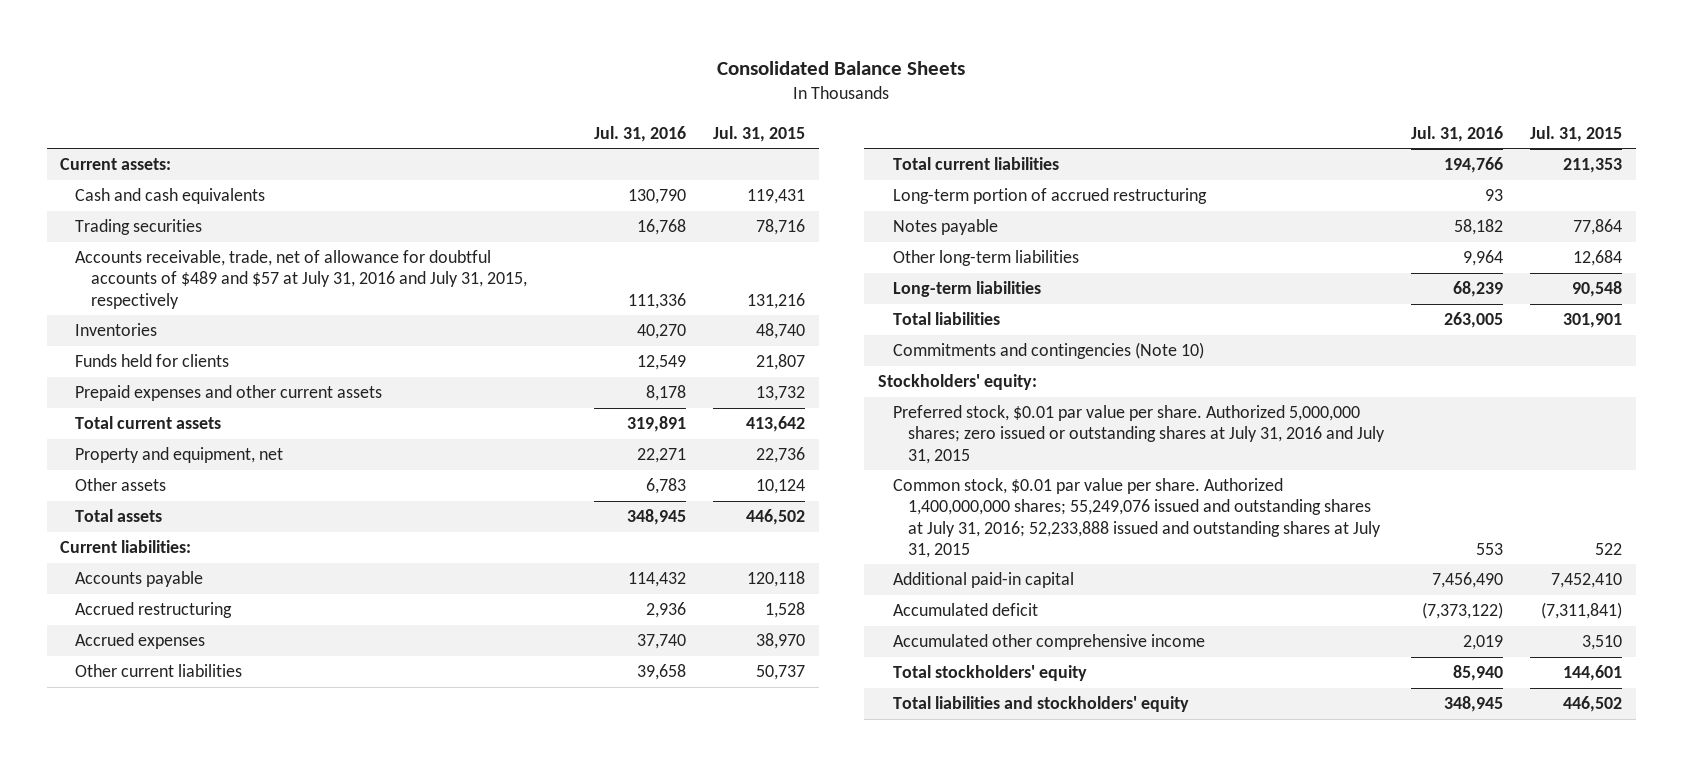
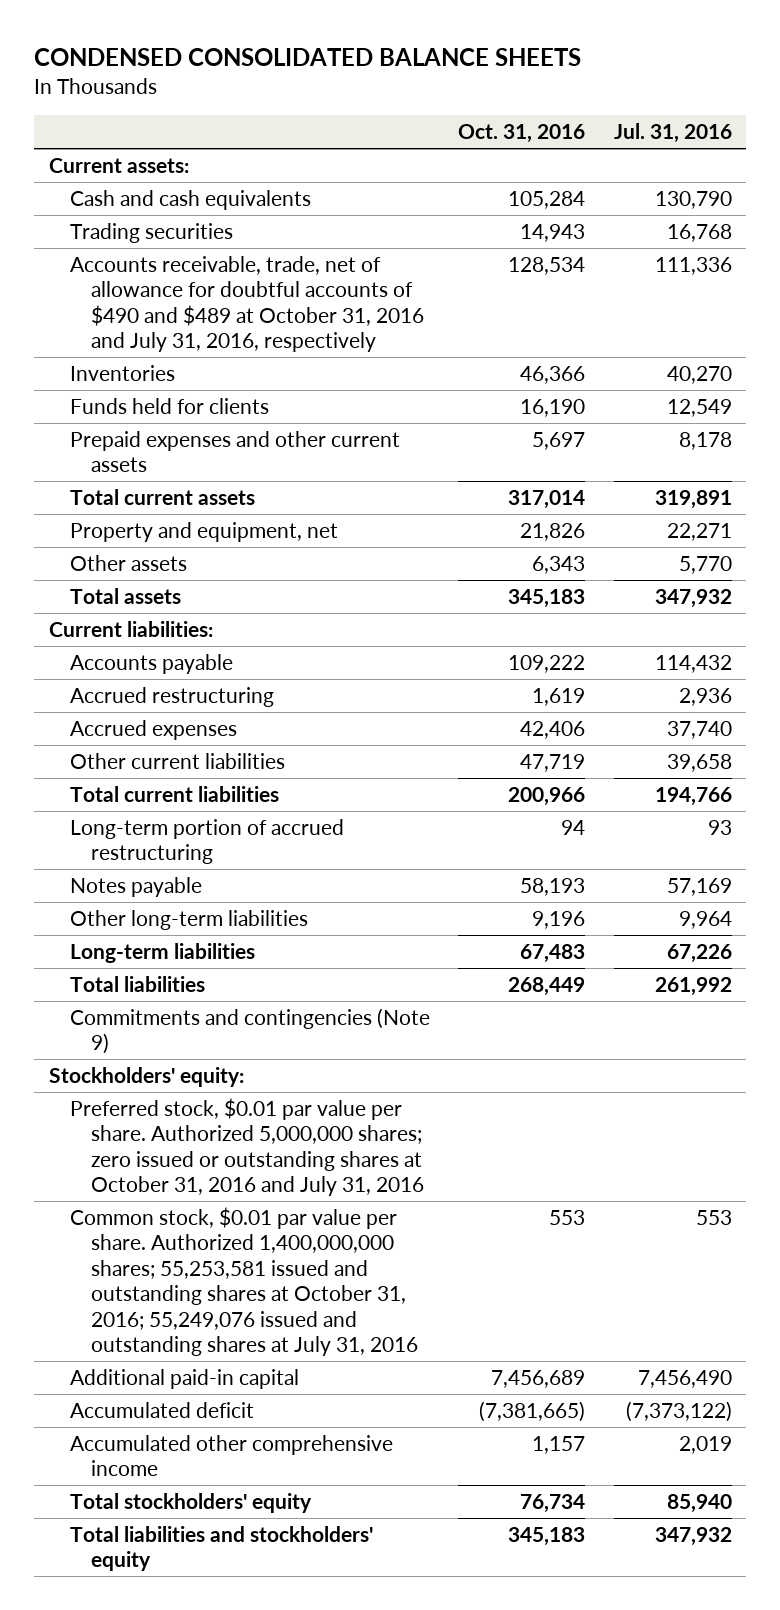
- Consolidated Balance Sheets
+ CONDENSED CONSOLIDATED BALANCE SHEETS
- | Jul. 31, 2016 | Jul. 31, 2015
+ | Oct. 31, 2016 | Jul. 31, 2016
- Accounts receivable, trade, net of allowance for doubtful accounts of $489 and $57 at July 31, 2016 and July 31, 2015, respectively | 111,336 | 131,216
+ Accounts receivable, trade, net of allowance for doubtful accounts of $490 and $489 at October 31, 2016 and July 31, 2016, respectively | 128,534 | 111,336
- Other assets | 6,783 | 10,124
- Total assets | 348,945 | 446,502
+ Other assets | 6,343 | 5,770
+ Total assets | 345,183 | 347,932
- Notes payable | 58,182 | 77,864
+ Notes payable | 58,193 | 57,169
- Long-term liabilities | 68,239 | 90,548
- Total liabilities | 263,005 | 301,901
- Commitments and contingencies (Note 10)
+ Long-term liabilities | 67,483 | 67,226
+ Total liabilities | 268,449 | 261,992
+ Commitments and contingencies (Note 9)
- Preferred stock, $0.01 par value per share. Authorized 5,000,000 shares; zero issued or outstanding shares at July 31, 2016 and July 31, 2015
- Common stock, $0.01 par value per share. Authorized 1,400,000,000 shares; 55,249,076 issued and outstanding shares at July 31, 2016; 52,233,888 issued and outstanding shares at July 31, 2015 | 553 | 522
+ Preferred stock, $0.01 par value per share. Authorized 5,000,000 shares; zero issued or outstanding shares at October 31, 2016 and July 31, 2016
+ Common stock, $0.01 par value per share. Authorized 1,400,000,000 shares; 55,253,581 issued and outstanding shares at October 31, 2016; 55,249,076 issued and outstanding shares at July 31, 2016 | 553 | 553
- Total liabilities and stockholders' equity | 348,945 | 446,502
+ Total liabilities and stockholders' equity | 345,183 | 347,932

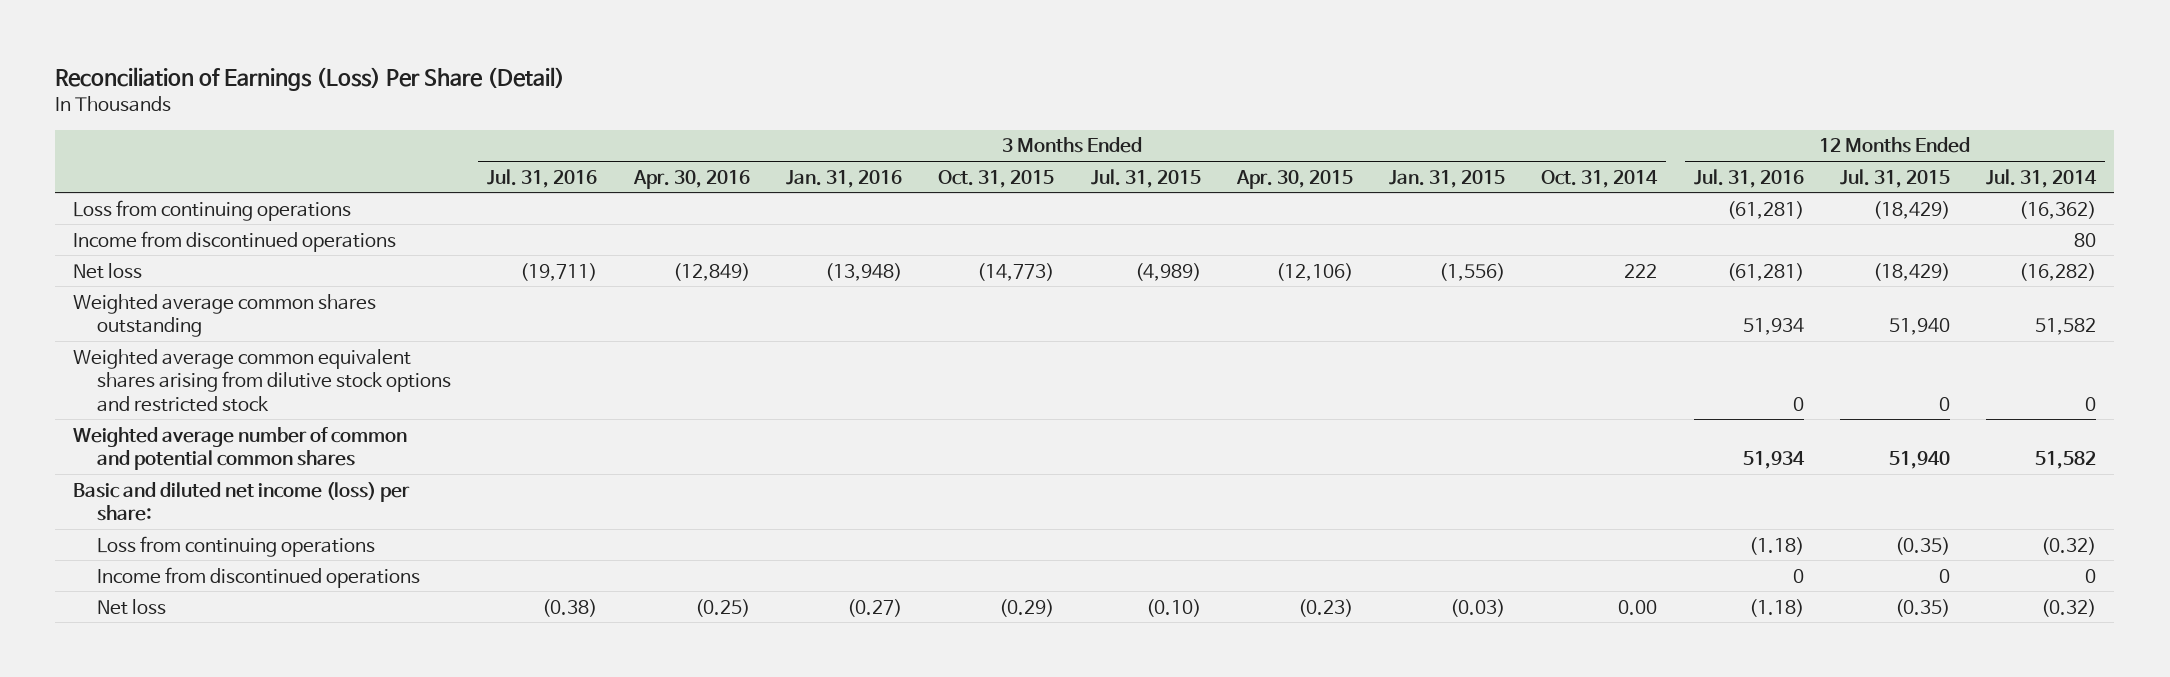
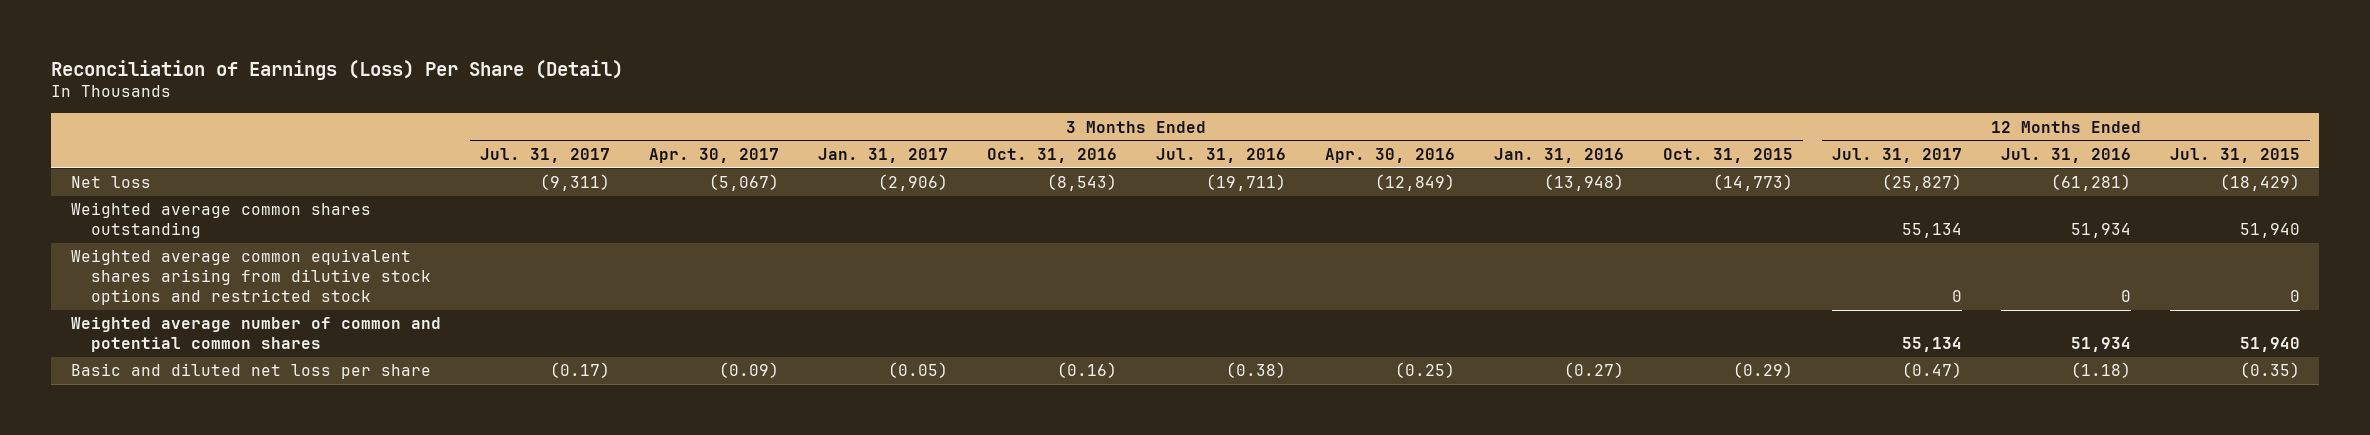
- | 3 Months Ended Jul. 31, 2016 | 3 Months Ended Apr. 30, 2016 | 3 Months Ended Jan. 31, 2016 | 3 Months Ended Oct. 31, 2015 | 3 Months Ended Jul. 31, 2015 | 3 Months Ended Apr. 30, 2015 | 3 Months Ended Jan. 31, 2015 | 3 Months Ended Oct. 31, 2014 | 12 Months Ended Jul. 31, 2016 | 12 Months Ended Jul. 31, 2015 | 12 Months Ended Jul. 31, 2014
+ | 3 Months Ended Jul. 31, 2017 | 3 Months Ended Apr. 30, 2017 | 3 Months Ended Jan. 31, 2017 | 3 Months Ended Oct. 31, 2016 | 3 Months Ended Jul. 31, 2016 | 3 Months Ended Apr. 30, 2016 | 3 Months Ended Jan. 31, 2016 | 3 Months Ended Oct. 31, 2015 | 12 Months Ended Jul. 31, 2017 | 12 Months Ended Jul. 31, 2016 | 12 Months Ended Jul. 31, 2015
- Loss from continuing operations | | | | | | | | | (61,281) | (18,429) | (16,362)
- Income from discontinued operations | | | | | | | | | | | 80
- Basic and diluted net income (loss) per share:
- Loss from continuing operations | | | | | | | | | (1.18) | (0.35) | (0.32)
- Income from discontinued operations | | | | | | | | | 0 | 0 | 0
- Net loss | (0.38) | (0.25) | (0.27) | (0.29) | (0.10) | (0.23) | (0.03) | 0.00 | (1.18) | (0.35) | (0.32)
+ Basic and diluted net loss per share | (0.17) | (0.09) | (0.05) | (0.16) | (0.38) | (0.25) | (0.27) | (0.29) | (0.47) | (1.18) | (0.35)

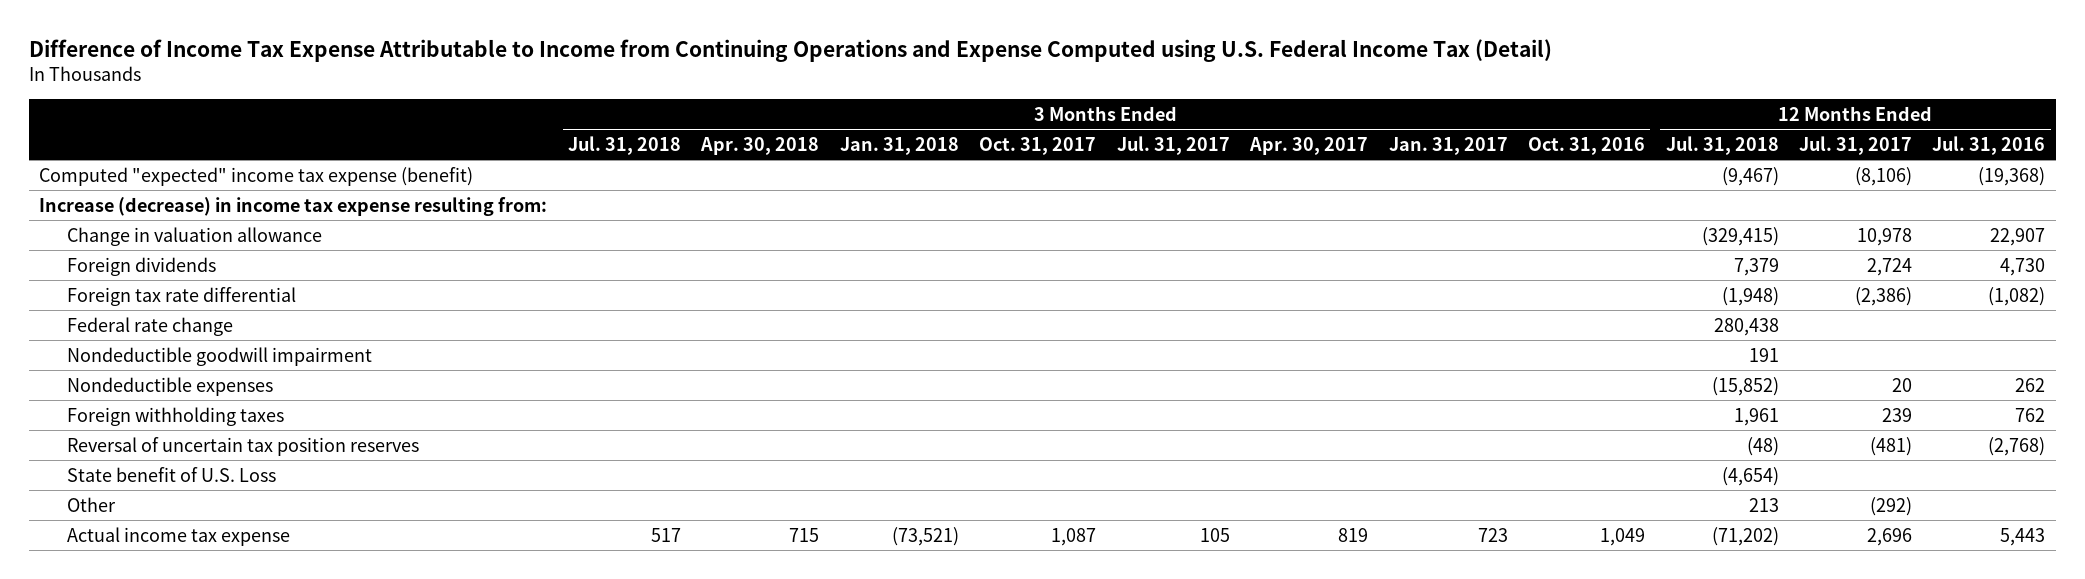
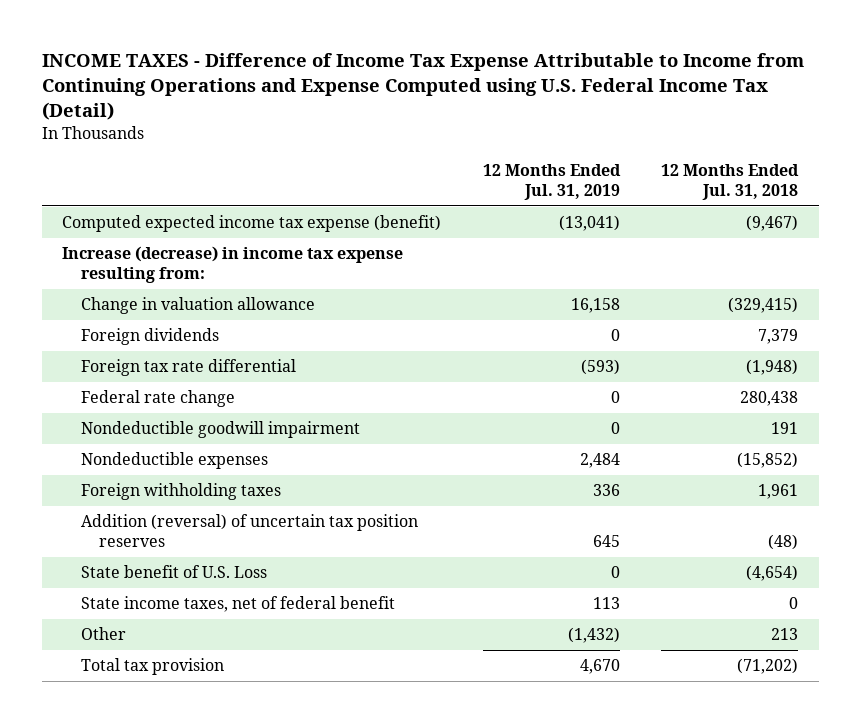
- Difference of Income Tax Expense Attributable to Income from Continuing Operations and Expense Computed using U.S. Federal Income Tax (Detail)
+ INCOME TAXES - Difference of Income Tax Expense Attributable to Income from Continuing Operations and Expense Computed using U.S. Federal Income Tax (Detail)
- | 3 Months Ended Jul. 31, 2018 | 3 Months Ended Apr. 30, 2018 | 3 Months Ended Jan. 31, 2018 | 3 Months Ended Oct. 31, 2017 | 3 Months Ended Jul. 31, 2017 | 3 Months Ended Apr. 30, 2017 | 3 Months Ended Jan. 31, 2017 | 3 Months Ended Oct. 31, 2016 | 12 Months Ended Jul. 31, 2018 | 12 Months Ended Jul. 31, 2017 | 12 Months Ended Jul. 31, 2016
+ | 12 Months Ended Jul. 31, 2019 | 12 Months Ended Jul. 31, 2018
- Computed "expected" income tax expense (benefit) | | | | | | | | | (9,467) | (8,106) | (19,368)
+ Computed expected income tax expense (benefit) | (13,041) | (9,467)
- Reversal of uncertain tax position reserves | | | | | | | | | (48) | (481) | (2,768)
+ Addition (reversal) of uncertain tax position reserves | 645 | (48)
+ State income taxes, net of federal benefit | 113 | 0
- Actual income tax expense | 517 | 715 | (73,521) | 1,087 | 105 | 819 | 723 | 1,049 | (71,202) | 2,696 | 5,443
+ Total tax provision | 4,670 | (71,202)

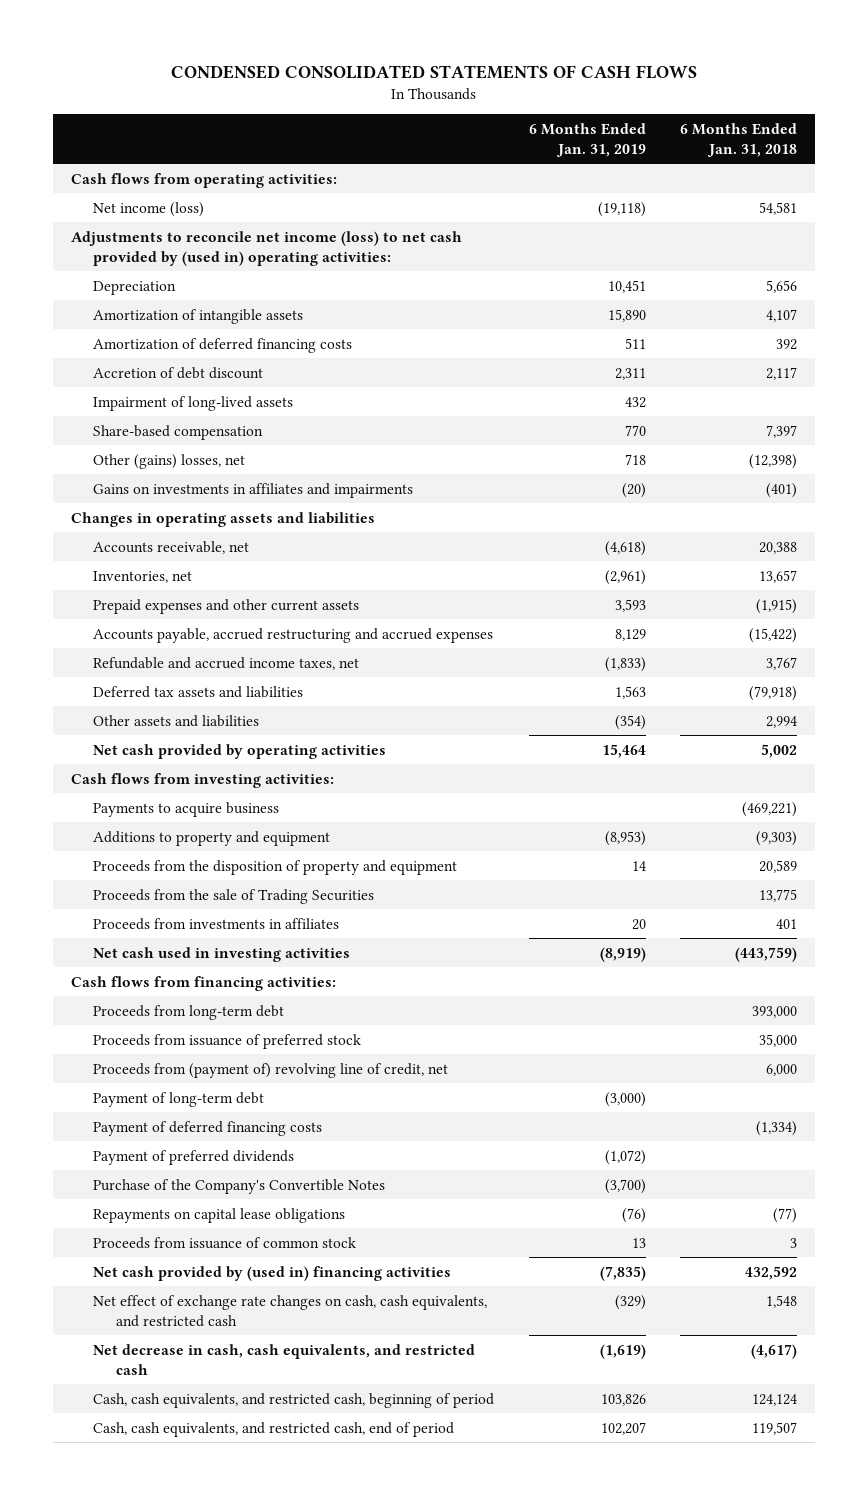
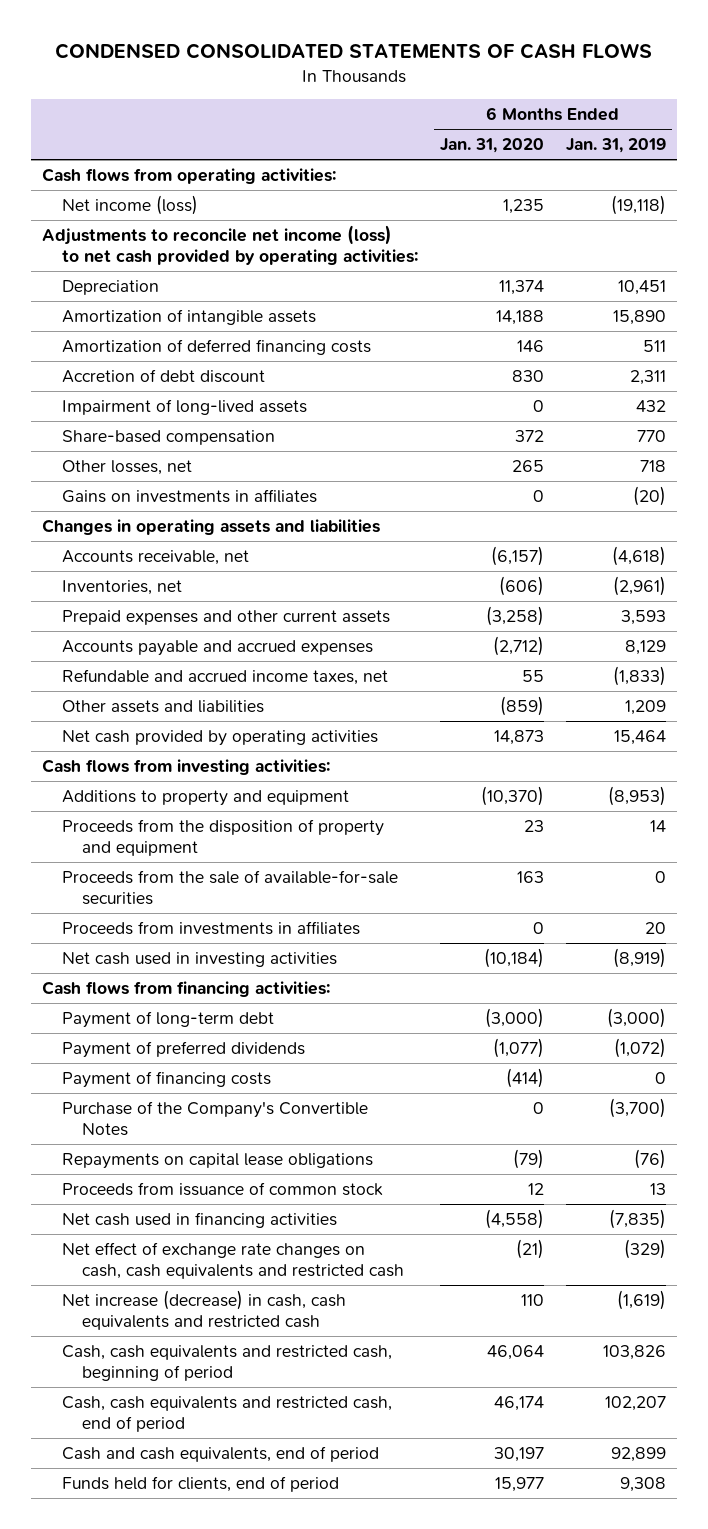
- | 6 Months Ended Jan. 31, 2019 | 6 Months Ended Jan. 31, 2018
+ | 6 Months Ended Jan. 31, 2020 | 6 Months Ended Jan. 31, 2019
- Adjustments to reconcile net income (loss) to net cash provided by (used in) operating activities:
+ Adjustments to reconcile net income (loss) to net cash provided by operating activities:
- Other (gains) losses, net | 718 | (12,398)
- Gains on investments in affiliates and impairments | (20) | (401)
+ Other losses, net | 265 | 718
+ Gains on investments in affiliates | 0 | (20)
- Accounts payable, accrued restructuring and accrued expenses | 8,129 | (15,422)
+ Accounts payable and accrued expenses | (2,712) | 8,129
- Deferred tax assets and liabilities | 1,563 | (79,918)
- Other assets and liabilities | (354) | 2,994
+ Other assets and liabilities | (859) | 1,209
- Payments to acquire business | | (469,221)
- Proceeds from the sale of Trading Securities | | 13,775
+ Proceeds from the sale of available-for-sale securities | 163 | 0
- Proceeds from long-term debt | | 393,000
- Proceeds from issuance of preferred stock | | 35,000
- Proceeds from (payment of) revolving line of credit, net | | 6,000
- Payment of deferred financing costs | | (1,334)
+ Payment of financing costs | (414) | 0
- Net cash provided by (used in) financing activities | (7,835) | 432,592
- Net effect of exchange rate changes on cash, cash equivalents, and restricted cash | (329) | 1,548
- Net decrease in cash, cash equivalents, and restricted cash | (1,619) | (4,617)
- Cash, cash equivalents, and restricted cash, beginning of period | 103,826 | 124,124
- Cash, cash equivalents, and restricted cash, end of period | 102,207 | 119,507
+ Net cash used in financing activities | (4,558) | (7,835)
+ Net effect of exchange rate changes on cash, cash equivalents and restricted cash | (21) | (329)
+ Net increase (decrease) in cash, cash equivalents and restricted cash | 110 | (1,619)
+ Cash, cash equivalents and restricted cash, beginning of period | 46,064 | 103,826
+ Cash, cash equivalents and restricted cash, end of period | 46,174 | 102,207
+ Cash and cash equivalents, end of period | 30,197 | 92,899
+ Funds held for clients, end of period | 15,977 | 9,308

